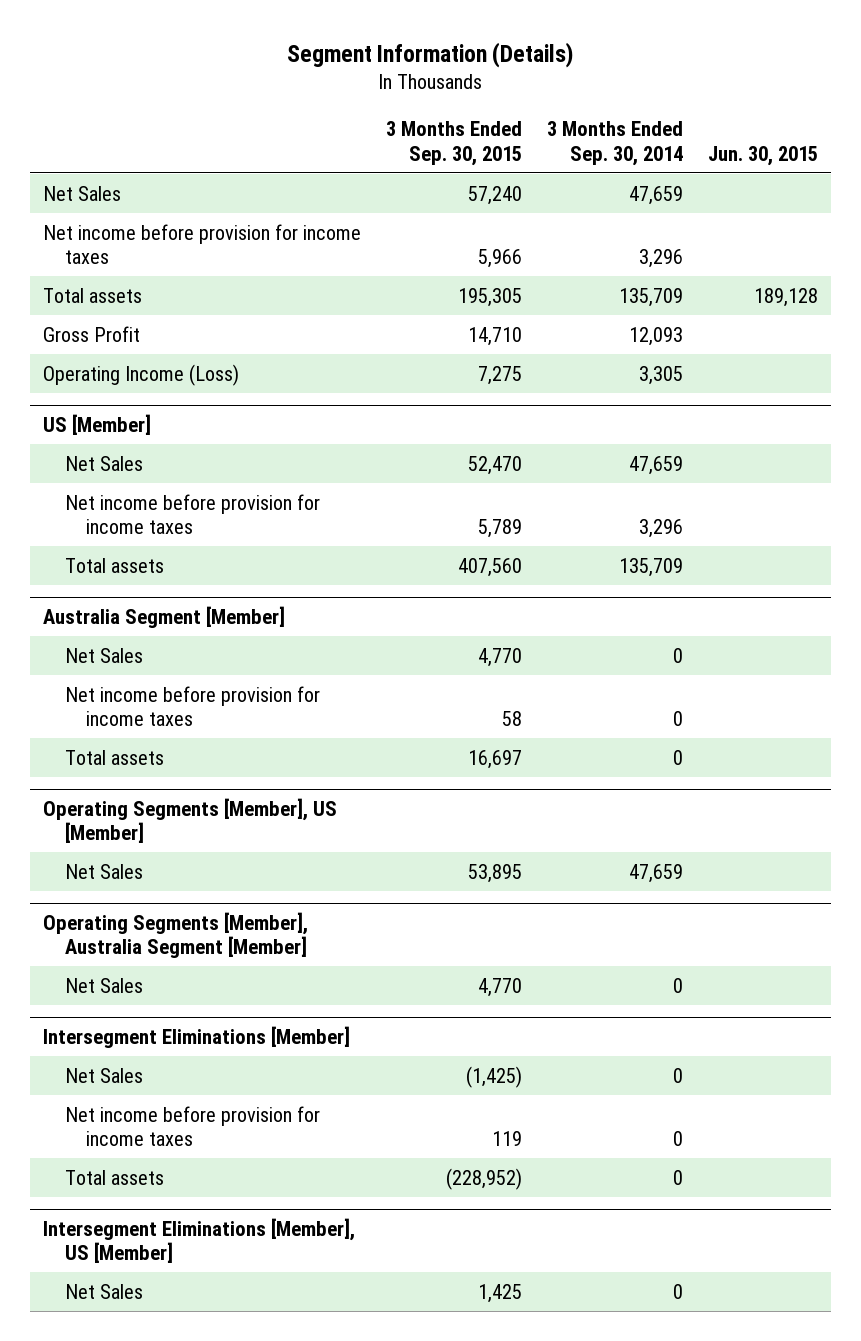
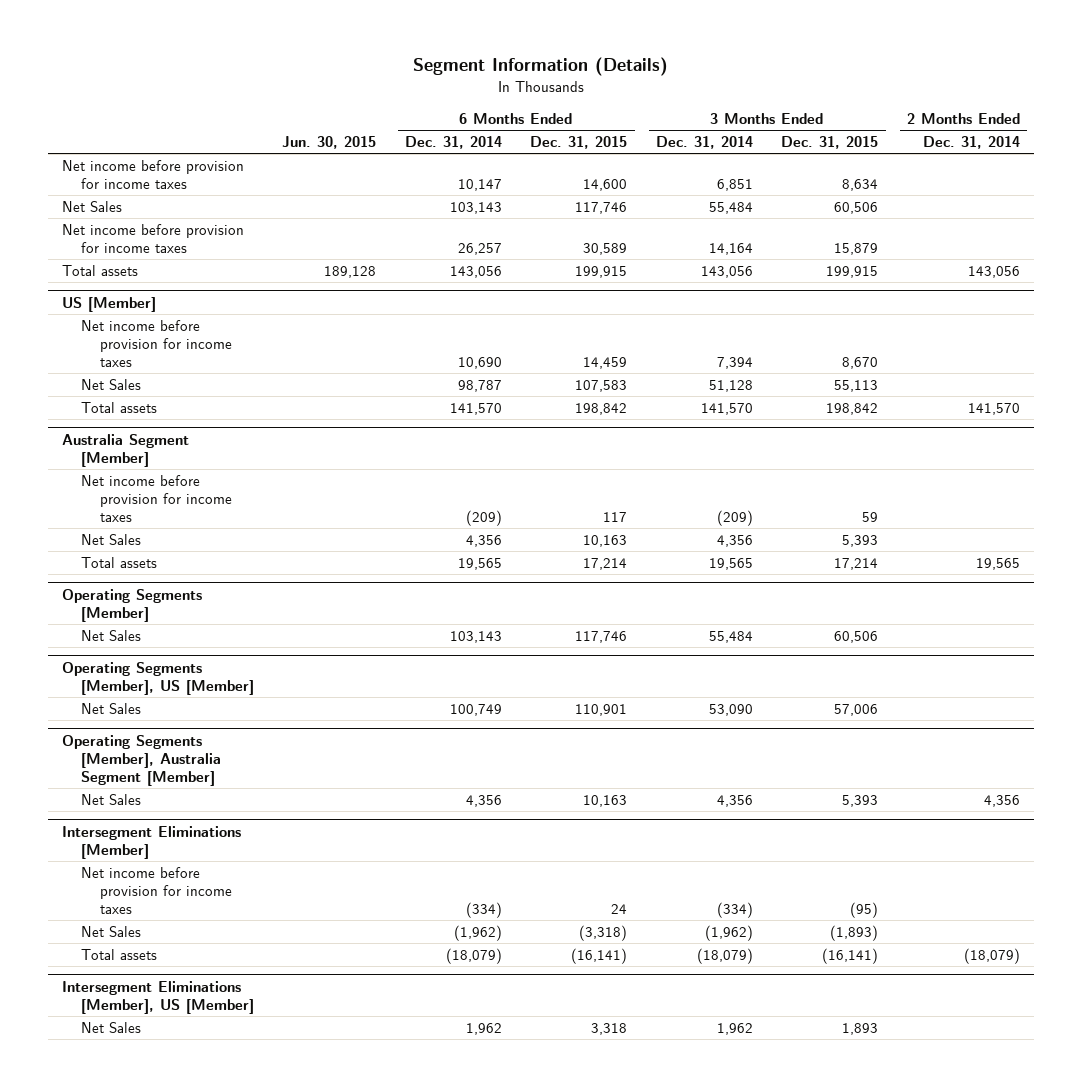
- | 3 Months Ended Sep. 30, 2015 | 3 Months Ended Sep. 30, 2014 | Jun. 30, 2015
+ | Jun. 30, 2015 | 6 Months Ended Dec. 31, 2014 | 6 Months Ended Dec. 31, 2015 | 3 Months Ended Dec. 31, 2014 | 3 Months Ended Dec. 31, 2015 | 2 Months Ended Dec. 31, 2014
+ Net income before provision for income taxes | | 10,147 | 14,600 | 6,851 | 8,634 |
- Gross Profit | 14,710 | 12,093 |
- Operating Income (Loss) | 7,275 | 3,305 |
@ US [Member]
moved down: Net Sales | | 98,787 | 107,583 | 51,128 | 55,113 |
@ Australia Segment [Member]
moved down: Net Sales | | 4,356 | 10,163 | 4,356 | 5,393 |
+ Operating Segments [Member]
+ Net Sales | | 103,143 | 117,746 | 55,484 | 60,506 |
@ Intersegment Eliminations [Member]
moved down: Net Sales | | (1,962) | (3,318) | (1,962) | (1,893) |

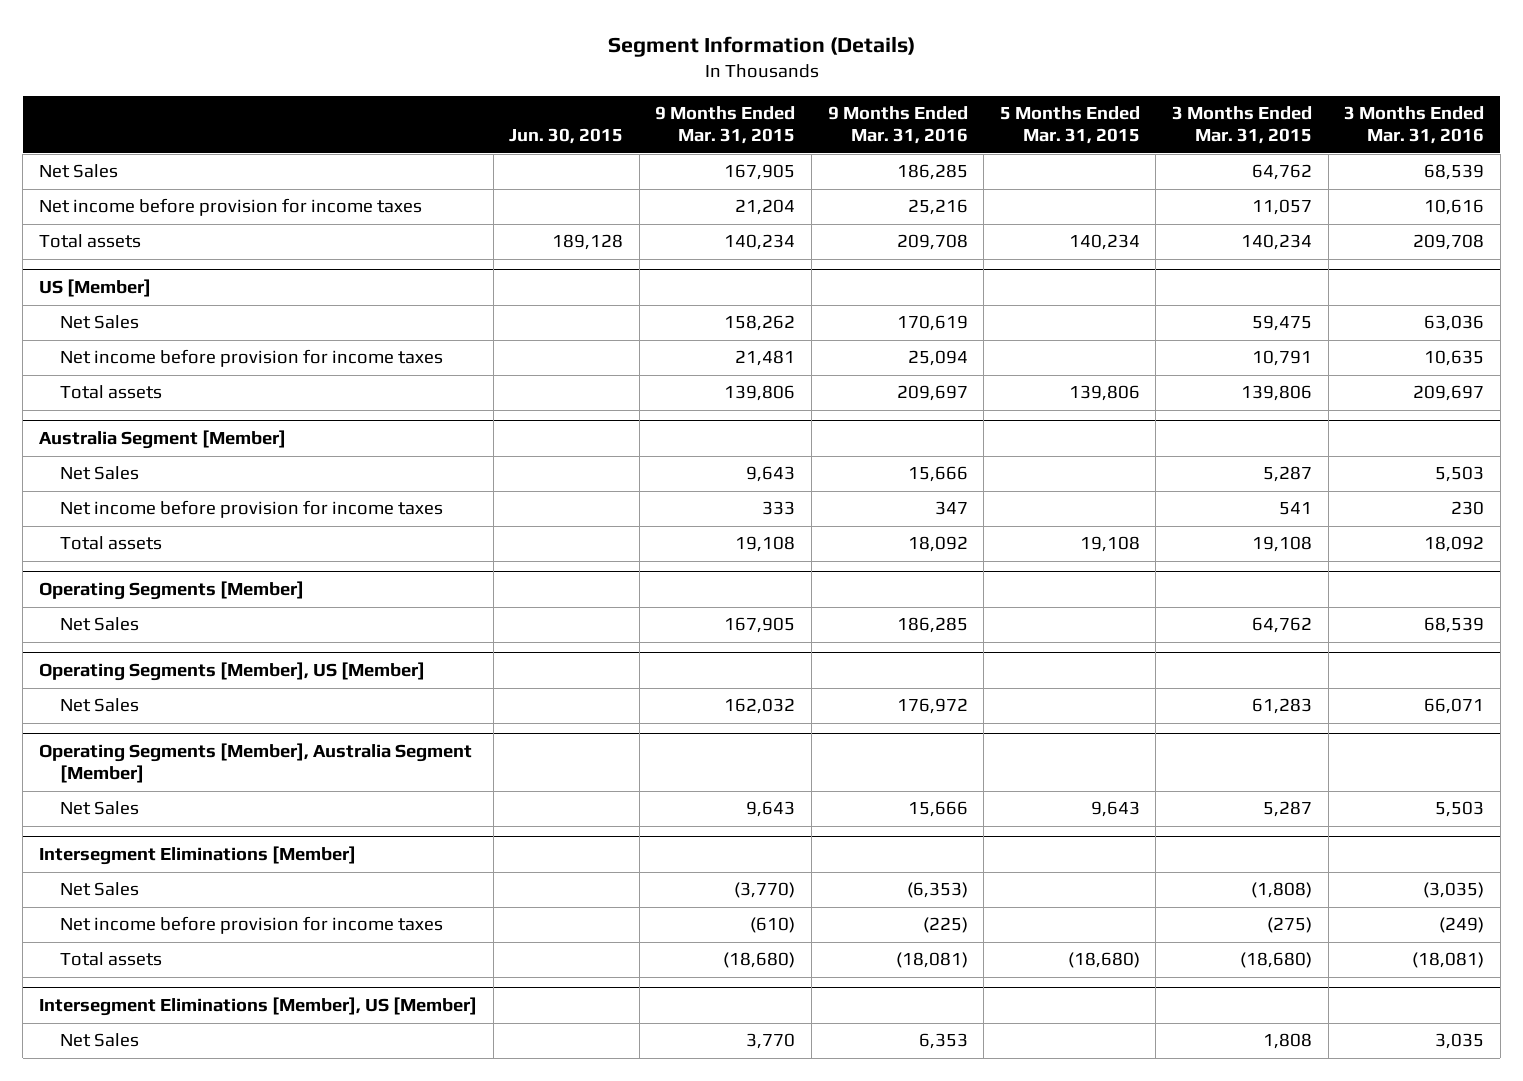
- | Jun. 30, 2015 | 6 Months Ended Dec. 31, 2014 | 6 Months Ended Dec. 31, 2015 | 3 Months Ended Dec. 31, 2014 | 3 Months Ended Dec. 31, 2015 | 2 Months Ended Dec. 31, 2014
+ | Jun. 30, 2015 | 9 Months Ended Mar. 31, 2015 | 9 Months Ended Mar. 31, 2016 | 5 Months Ended Mar. 31, 2015 | 3 Months Ended Mar. 31, 2015 | 3 Months Ended Mar. 31, 2016
- Net income before provision for income taxes | | 10,147 | 14,600 | 6,851 | 8,634 |
@ US [Member]
moved down: Net income before provision for income taxes | | 21,481 | 25,094 | | 10,791 | 10,635
@ Australia Segment [Member]
moved down: Net income before provision for income taxes | | 333 | 347 | | 541 | 230
@ Intersegment Eliminations [Member]
moved down: Net income before provision for income taxes | | (610) | (225) | | (275) | (249)

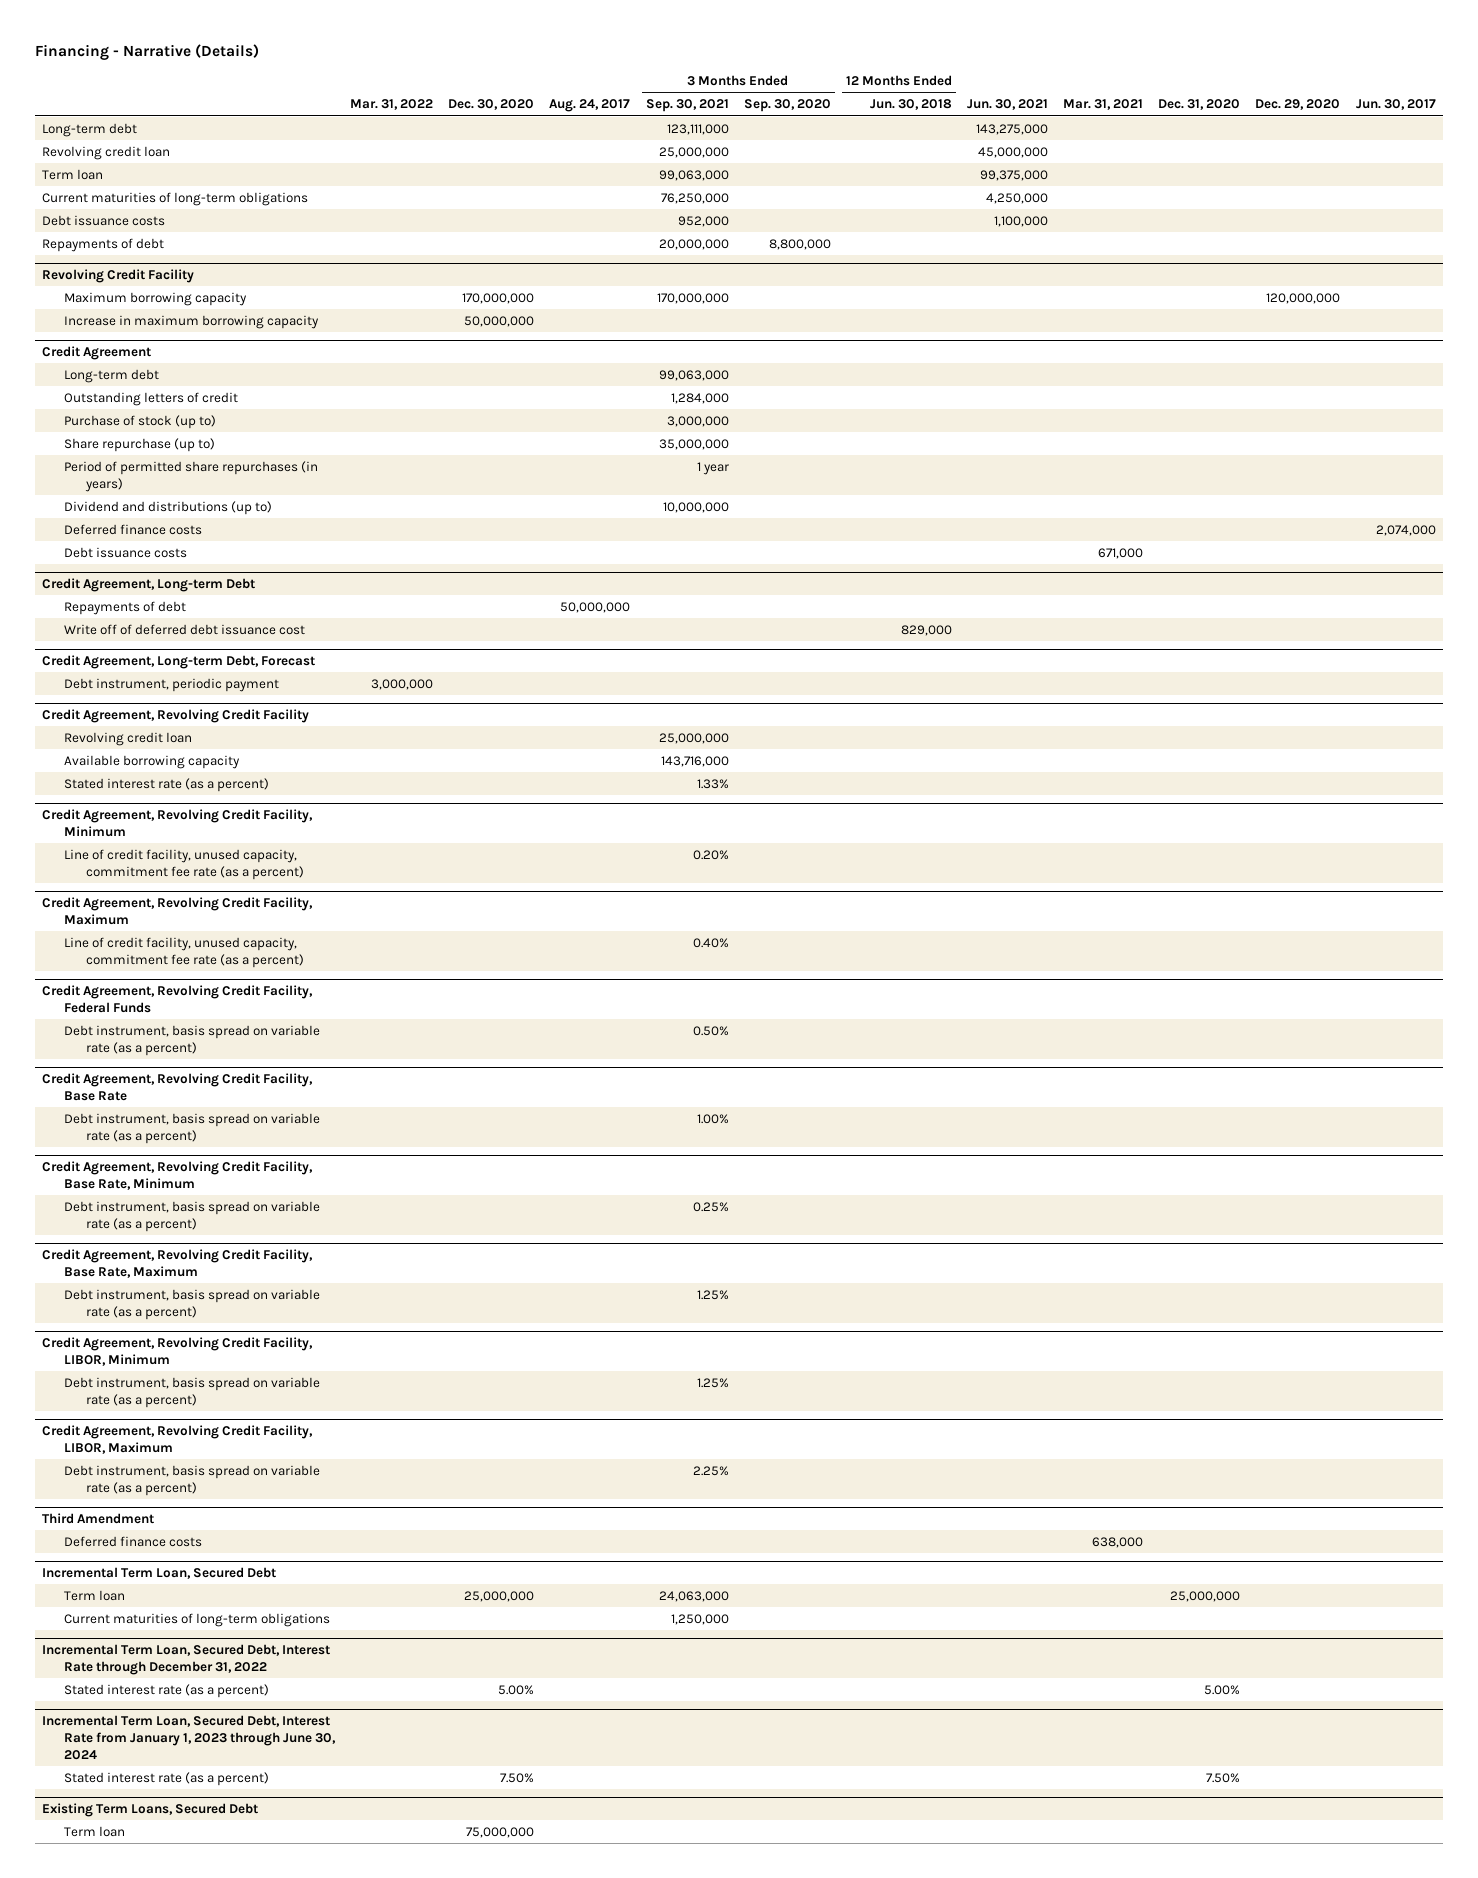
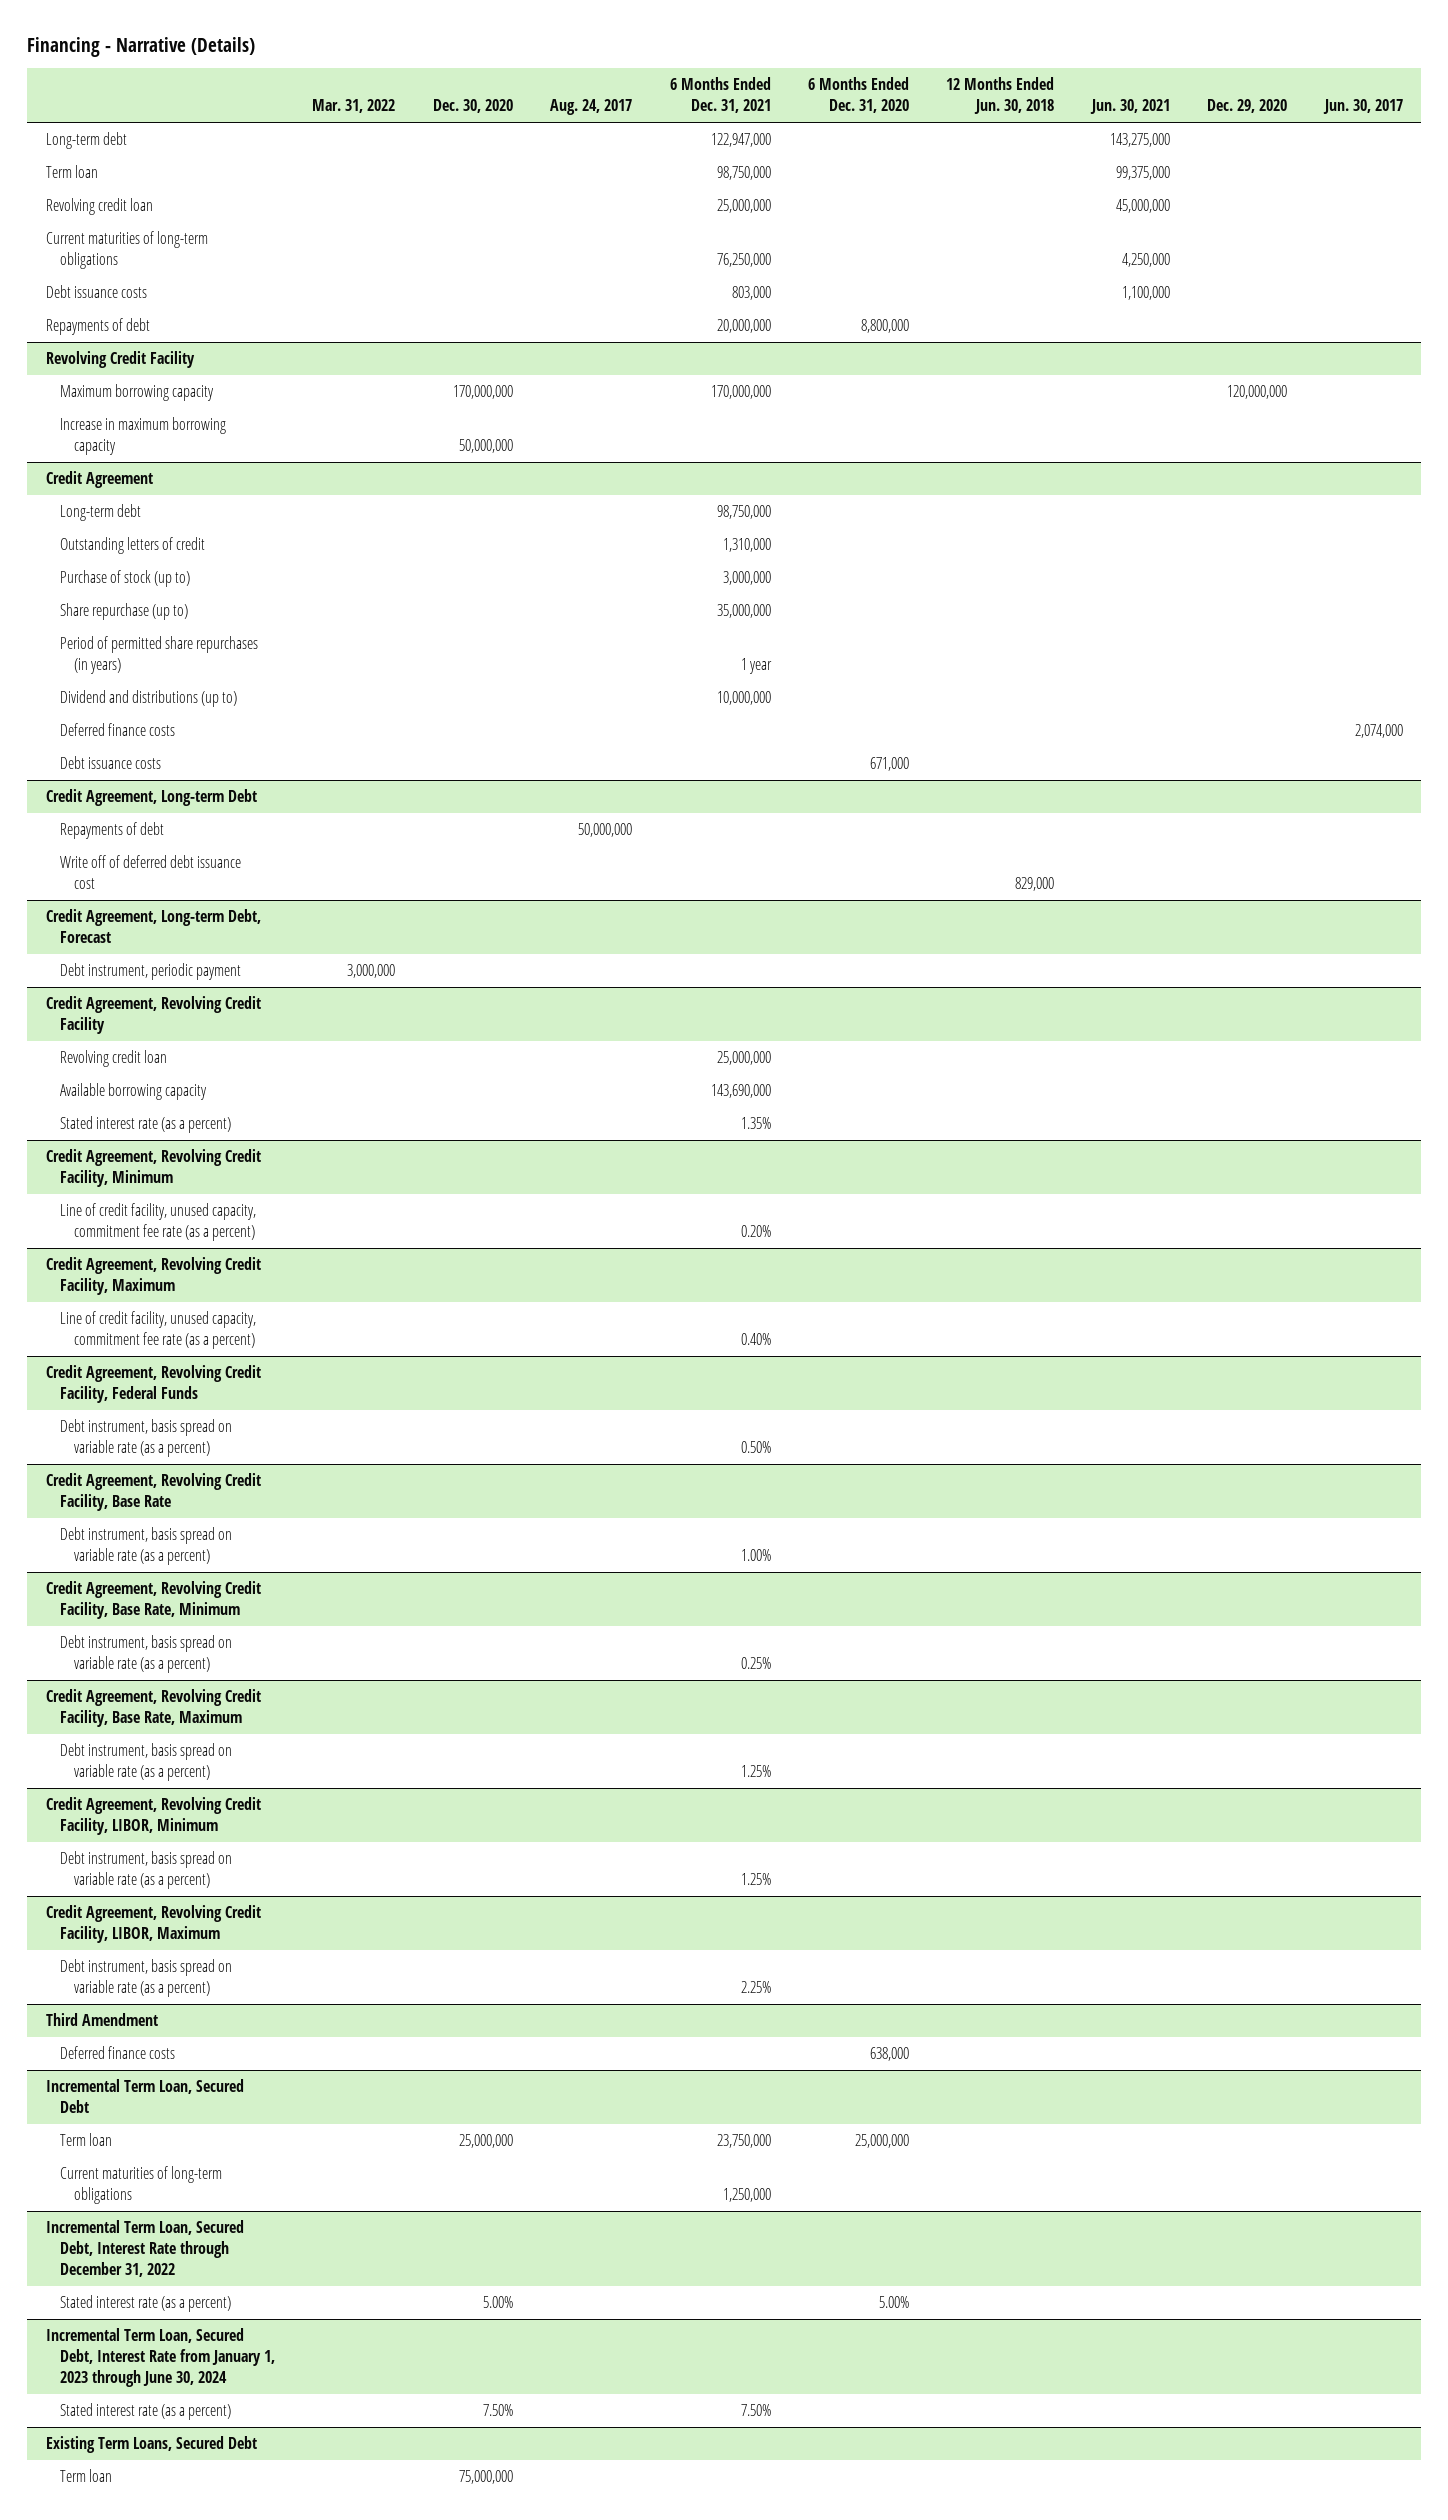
- | Mar. 31, 2022 | Dec. 30, 2020 | Aug. 24, 2017 | 3 Months Ended Sep. 30, 2021 | 3 Months Ended Sep. 30, 2020 | 12 Months Ended Jun. 30, 2018 | Jun. 30, 2021 | Mar. 31, 2021 | Dec. 31, 2020 | Dec. 29, 2020 | Jun. 30, 2017
+ | Mar. 31, 2022 | Dec. 30, 2020 | Aug. 24, 2017 | 6 Months Ended Dec. 31, 2021 | 6 Months Ended Dec. 31, 2020 | 12 Months Ended Jun. 30, 2018 | Jun. 30, 2021 | Dec. 29, 2020 | Jun. 30, 2017
moved down: Revolving credit loan | | | | 25,000,000 | | | 45,000,000 | |

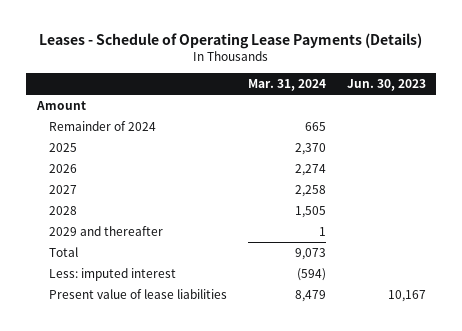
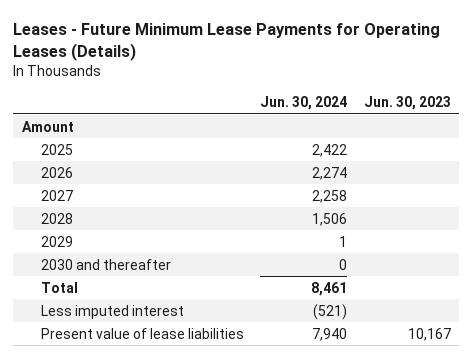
- Leases - Schedule of Operating Lease Payments (Details)
+ Leases - Future Minimum Lease Payments for Operating Leases (Details)
- | Mar. 31, 2024 | Jun. 30, 2023
+ | Jun. 30, 2024 | Jun. 30, 2023
- Remainder of 2024 | 665 |
- 2029 and thereafter | 1 |
+ 2029 | 1 |
+ 2030 and thereafter | 0 |
- Less: imputed interest | (594) |
+ Less imputed interest | (521) |

